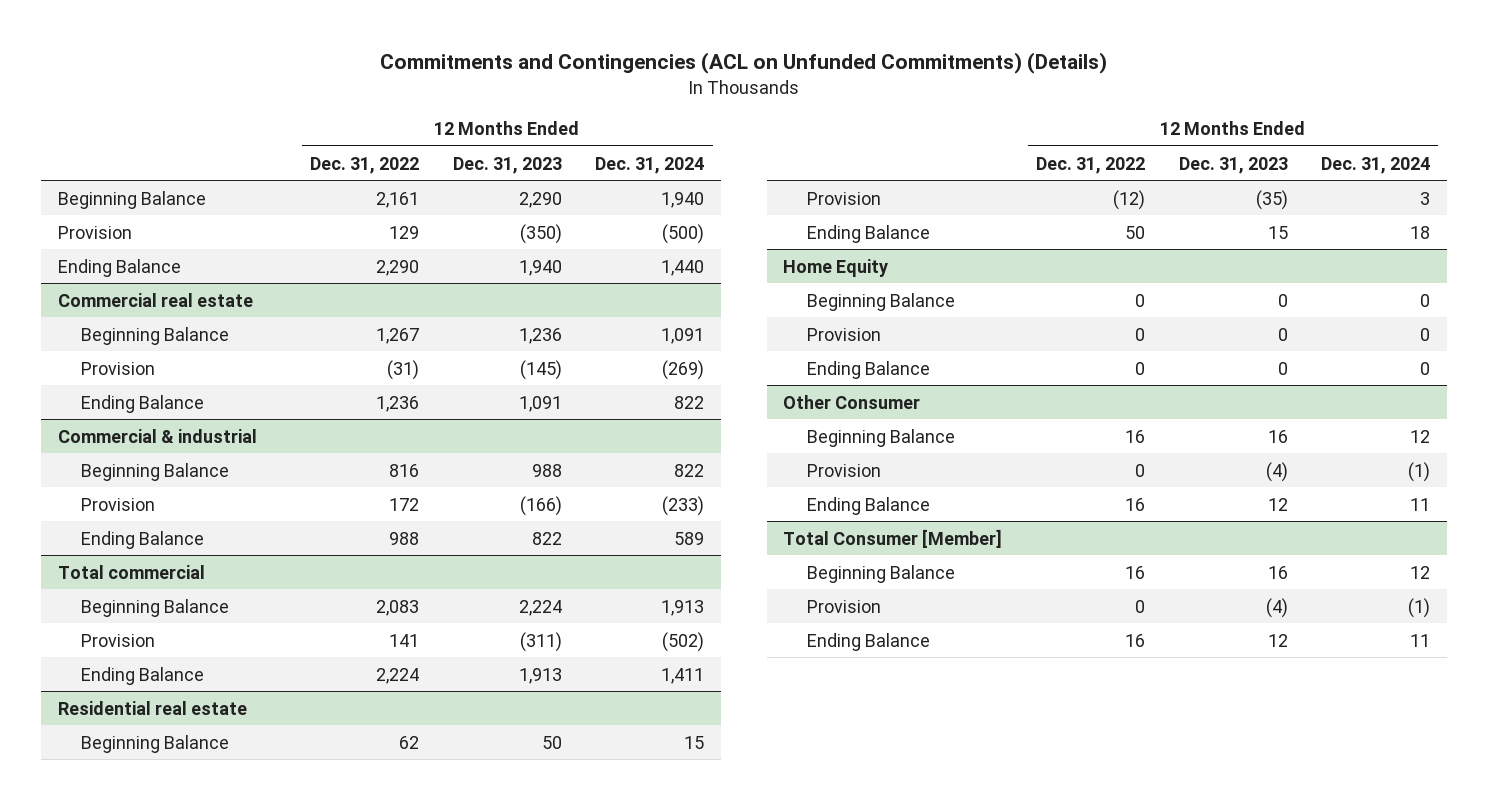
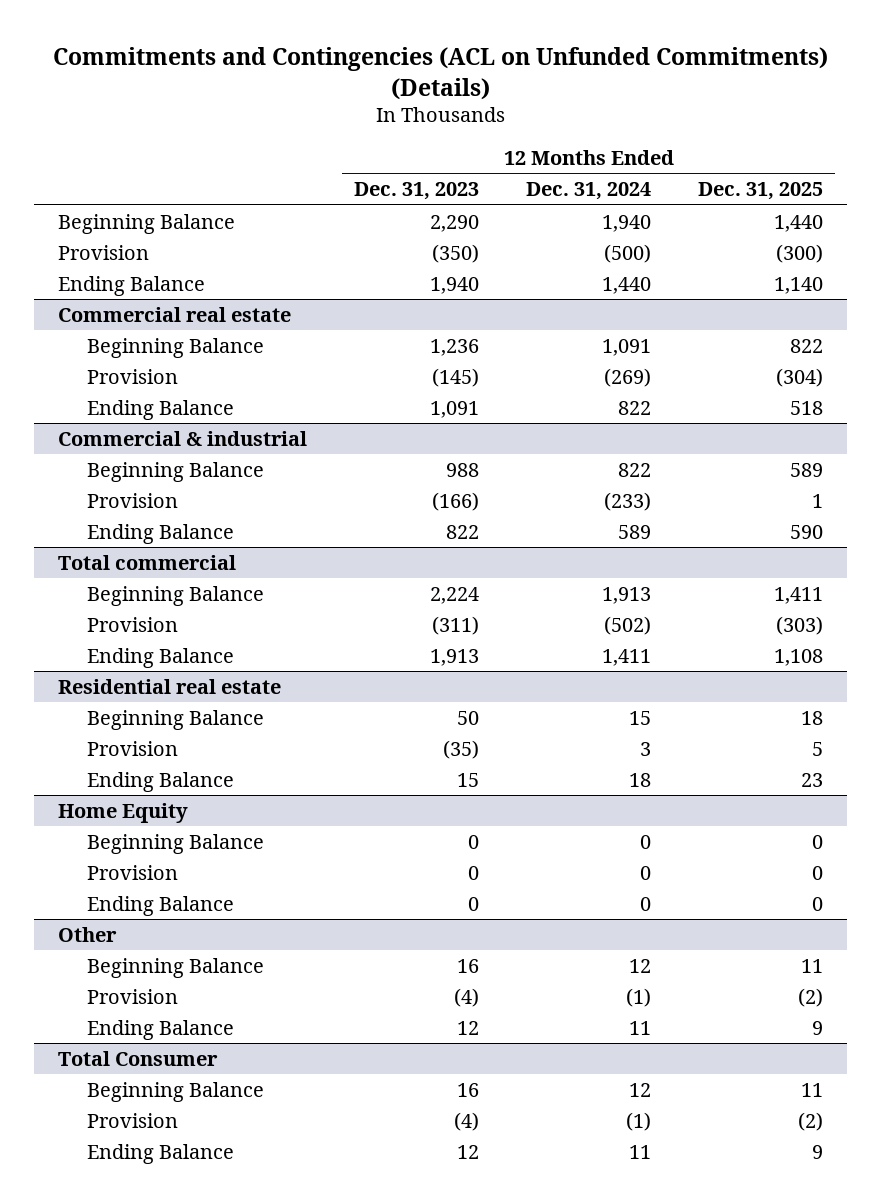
- | 12 Months Ended Dec. 31, 2022 | 12 Months Ended Dec. 31, 2023 | 12 Months Ended Dec. 31, 2024
+ | 12 Months Ended Dec. 31, 2023 | 12 Months Ended Dec. 31, 2024 | 12 Months Ended Dec. 31, 2025
- Other Consumer
+ Other
- Total Consumer [Member]
+ Total Consumer

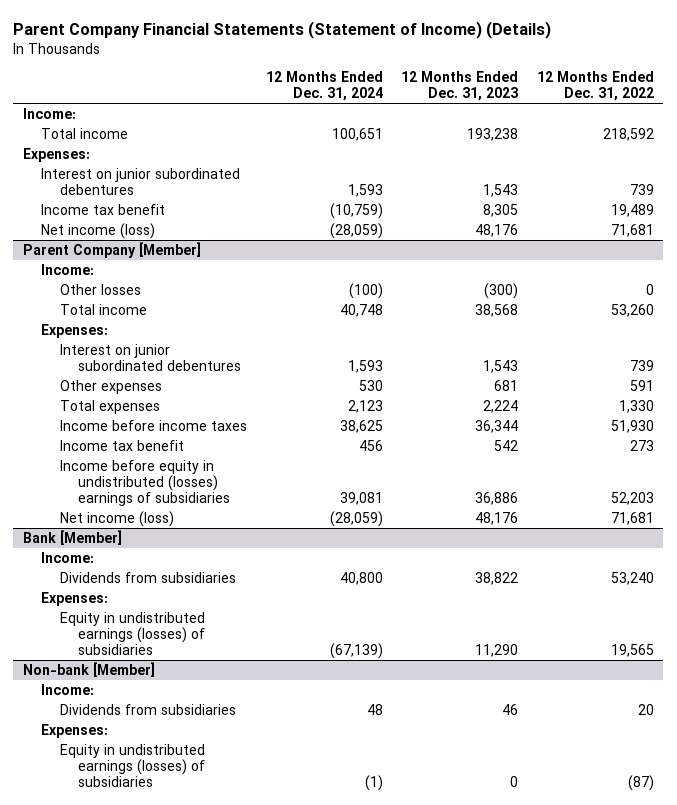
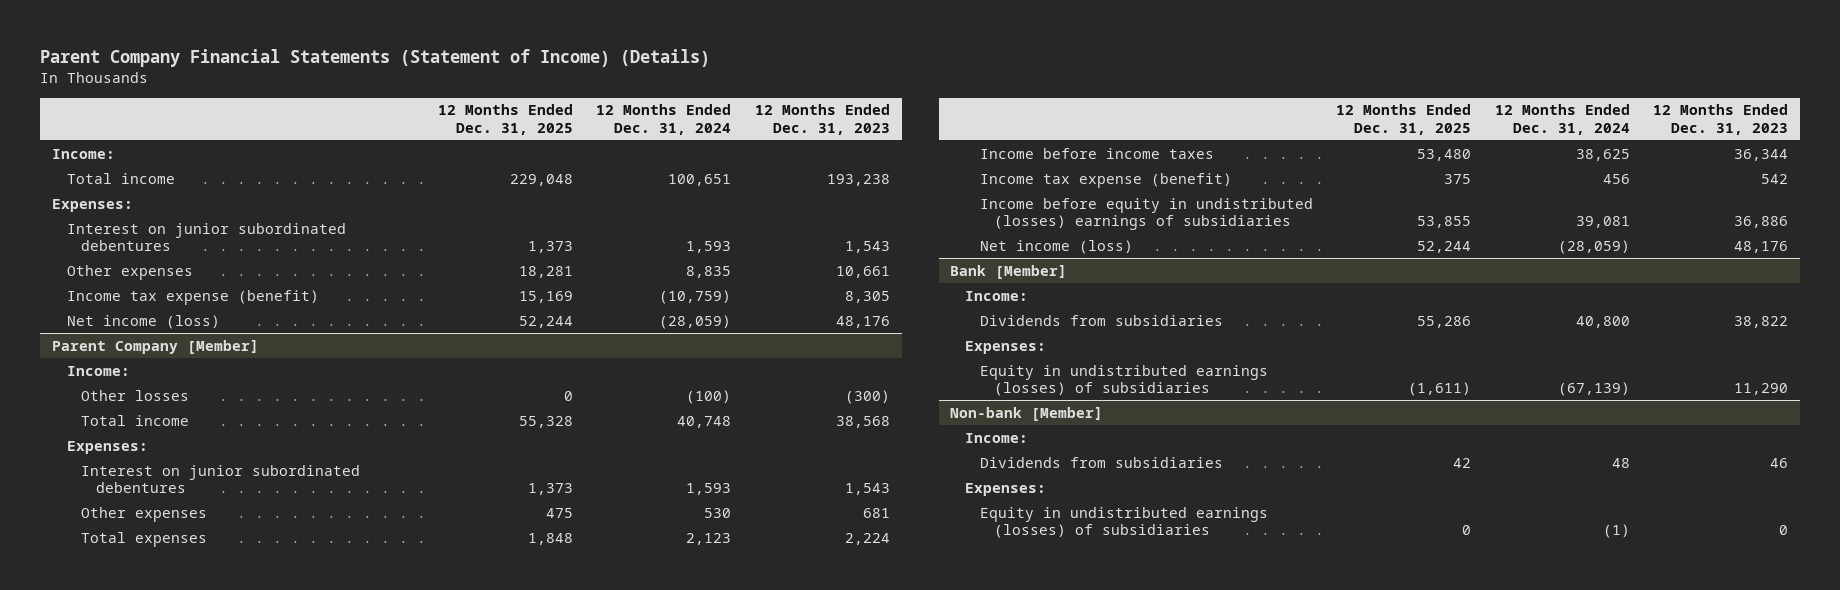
- | 12 Months Ended Dec. 31, 2024 | 12 Months Ended Dec. 31, 2023 | 12 Months Ended Dec. 31, 2022
+ | 12 Months Ended Dec. 31, 2025 | 12 Months Ended Dec. 31, 2024 | 12 Months Ended Dec. 31, 2023
- Income tax benefit | (10,759) | 8,305 | 19,489
+ Other expenses | 18,281 | 8,835 | 10,661
+ Income tax expense (benefit) | 15,169 | (10,759) | 8,305
@ Parent Company [Member]
- Income tax benefit | 456 | 542 | 273
+ Income tax expense (benefit) | 375 | 456 | 542

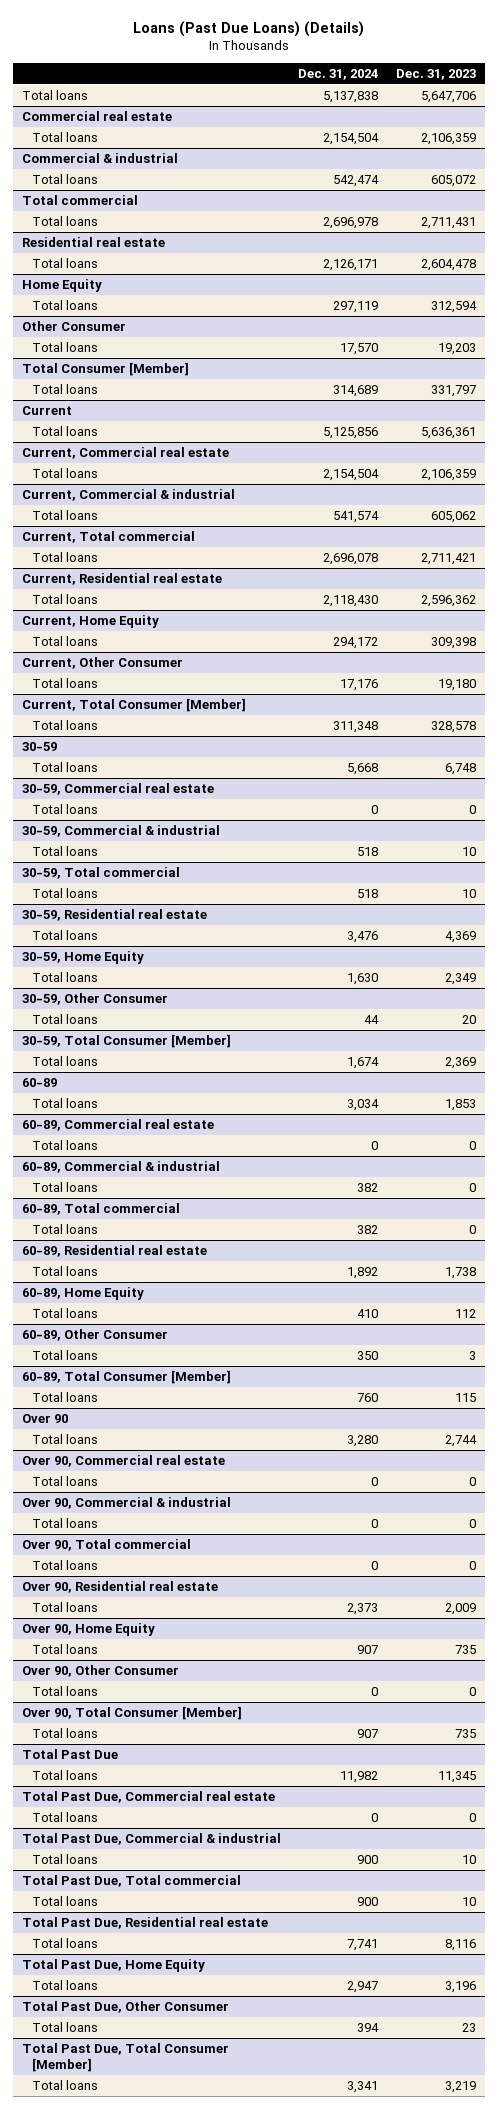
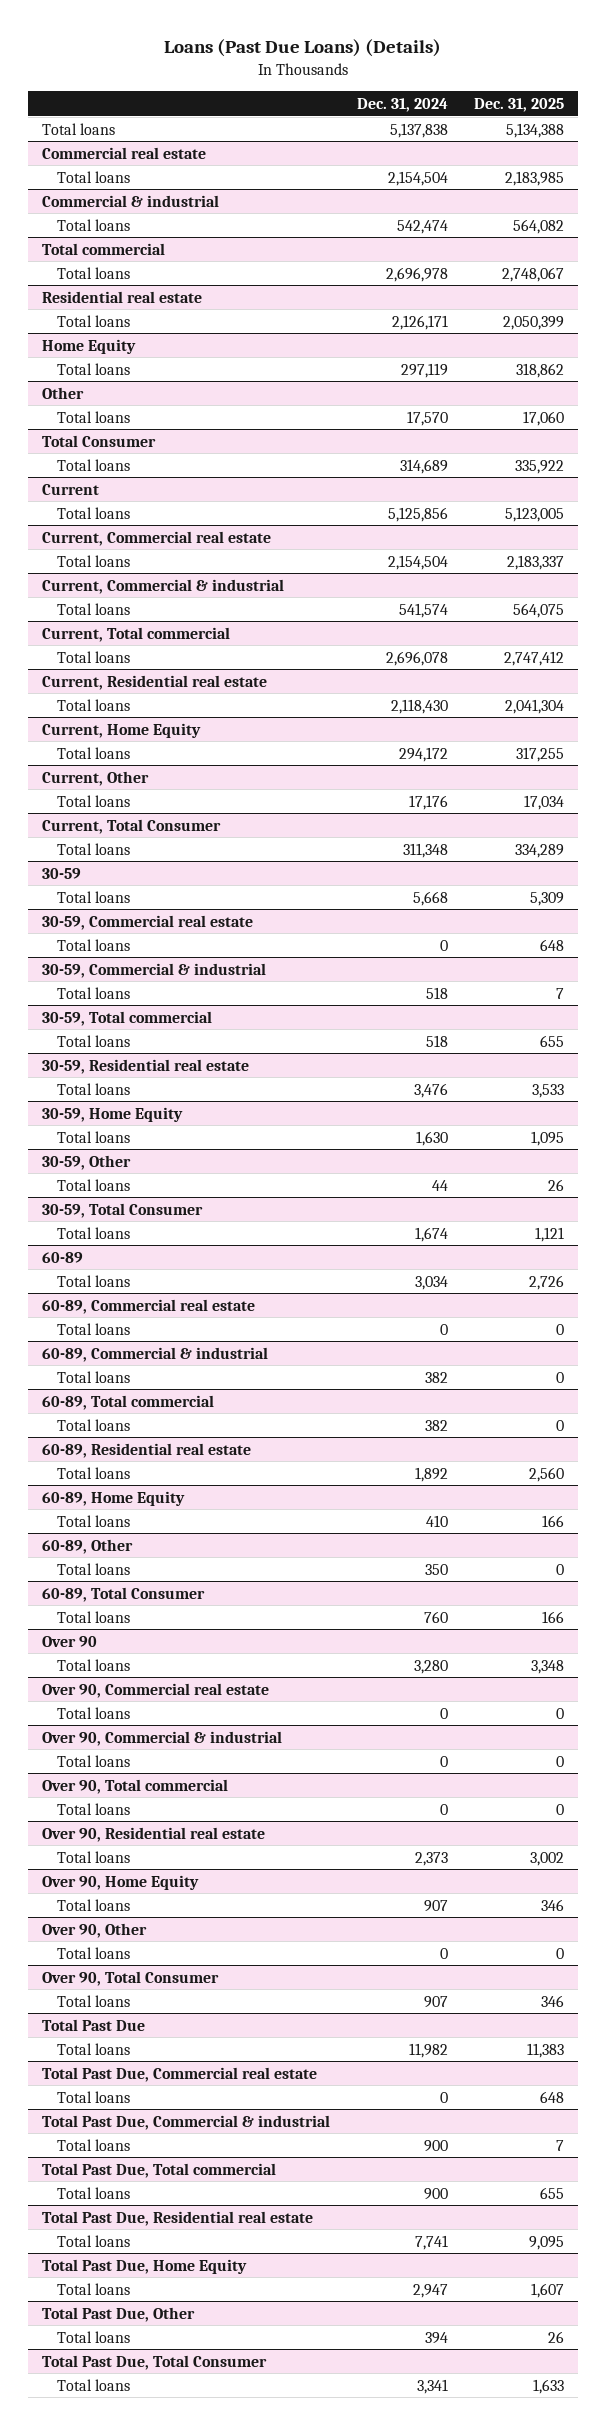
- | Dec. 31, 2024 | Dec. 31, 2023
+ | Dec. 31, 2024 | Dec. 31, 2025
- Other Consumer
+ Other
- Total Consumer [Member]
+ Total Consumer
- Current, Other Consumer
+ Current, Other
- Current, Total Consumer [Member]
+ Current, Total Consumer
- 30-59, Other Consumer
+ 30-59, Other
- 30-59, Total Consumer [Member]
+ 30-59, Total Consumer
- 60-89, Other Consumer
+ 60-89, Other
- 60-89, Total Consumer [Member]
+ 60-89, Total Consumer
- Over 90, Other Consumer
+ Over 90, Other
- Over 90, Total Consumer [Member]
+ Over 90, Total Consumer
- Total Past Due, Other Consumer
+ Total Past Due, Other
- Total Past Due, Total Consumer [Member]
+ Total Past Due, Total Consumer

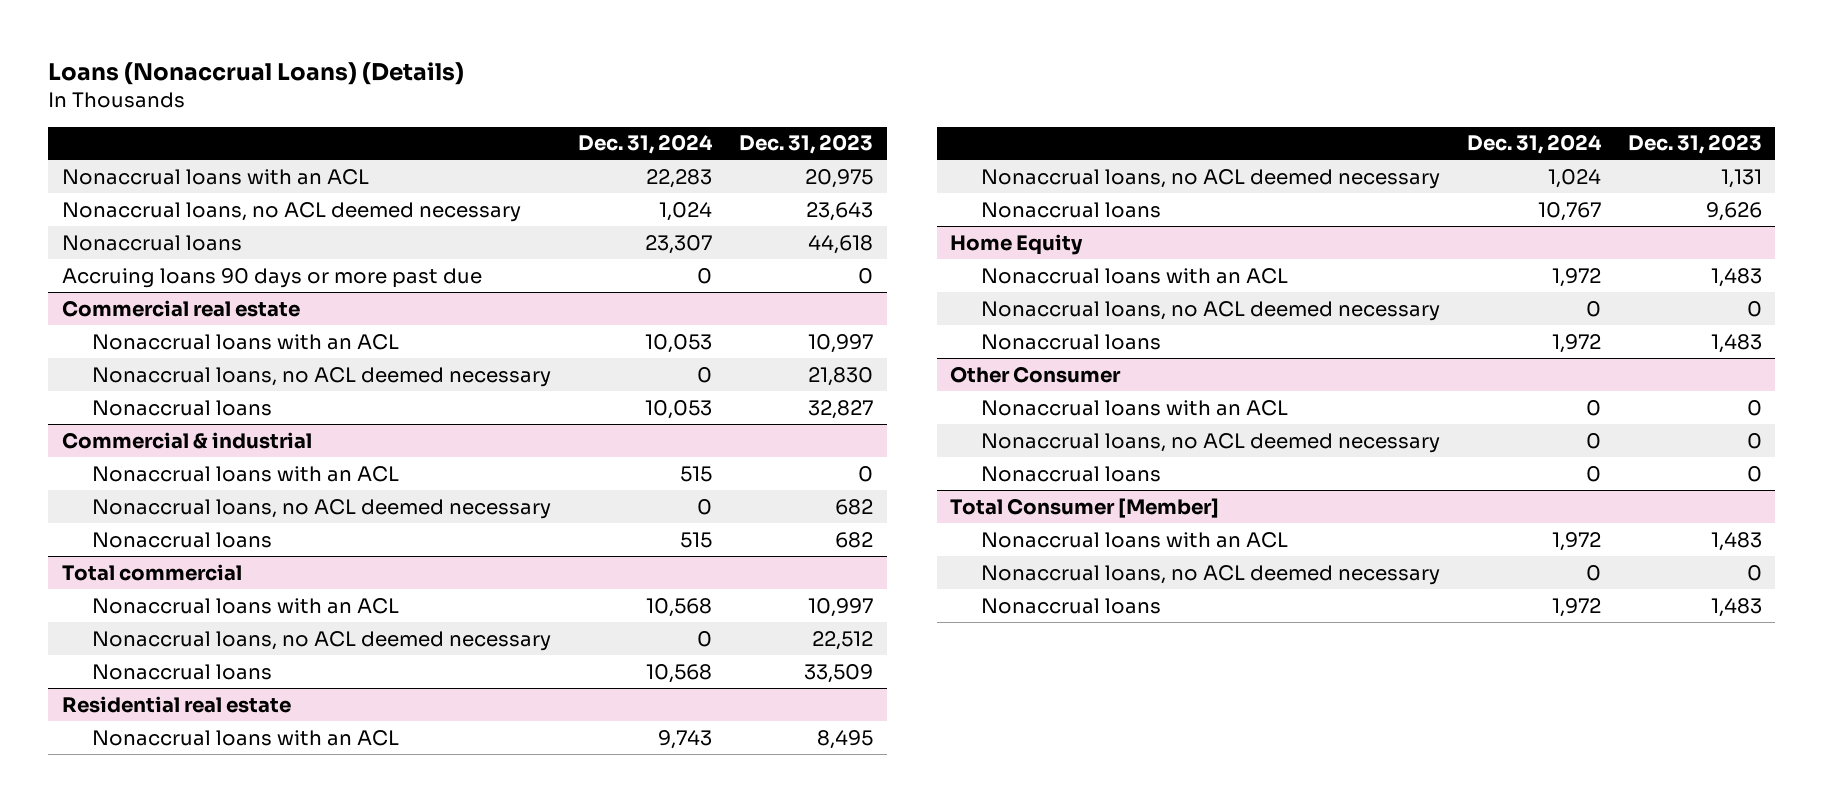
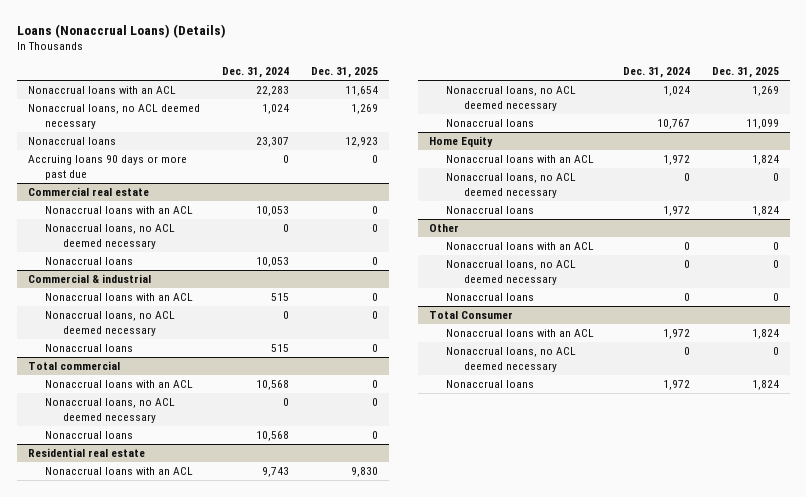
- | Dec. 31, 2024 | Dec. 31, 2023
+ | Dec. 31, 2024 | Dec. 31, 2025
- Other Consumer
+ Other
- Total Consumer [Member]
+ Total Consumer

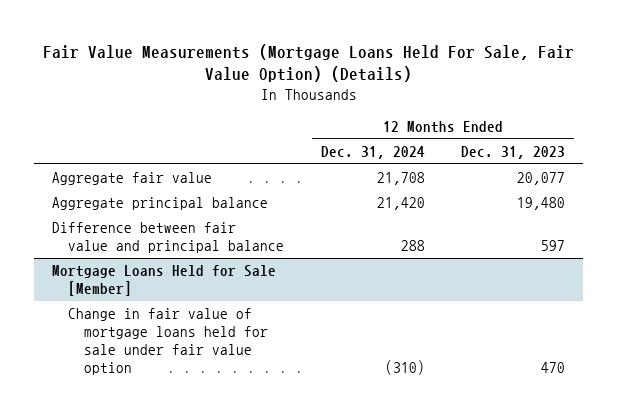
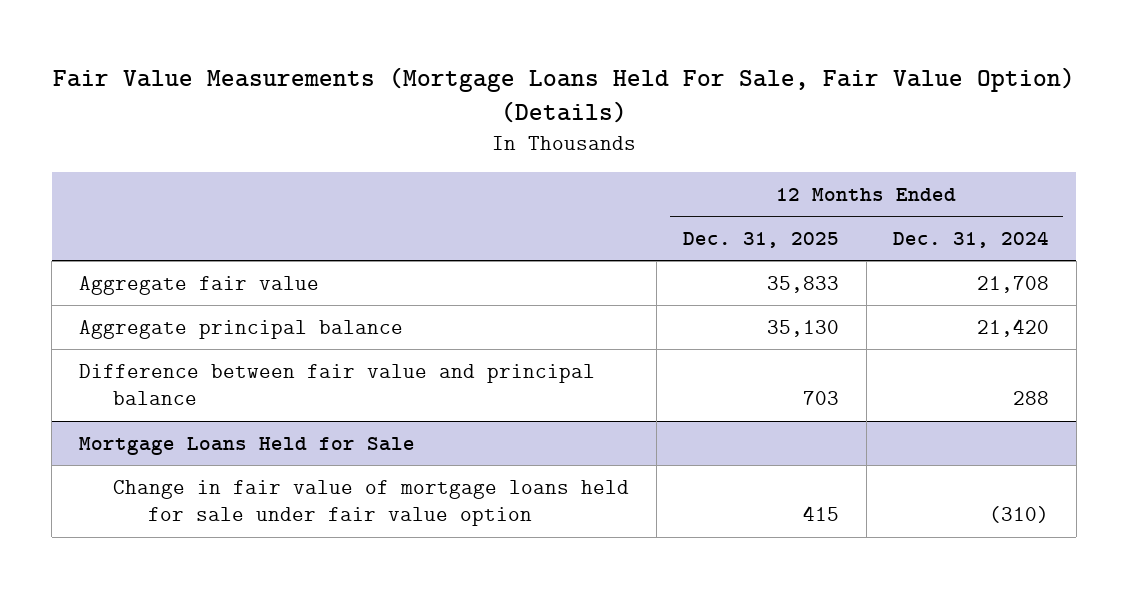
- | 12 Months Ended Dec. 31, 2024 | 12 Months Ended Dec. 31, 2023
+ | 12 Months Ended Dec. 31, 2025 | 12 Months Ended Dec. 31, 2024
- Mortgage Loans Held for Sale [Member]
+ Mortgage Loans Held for Sale

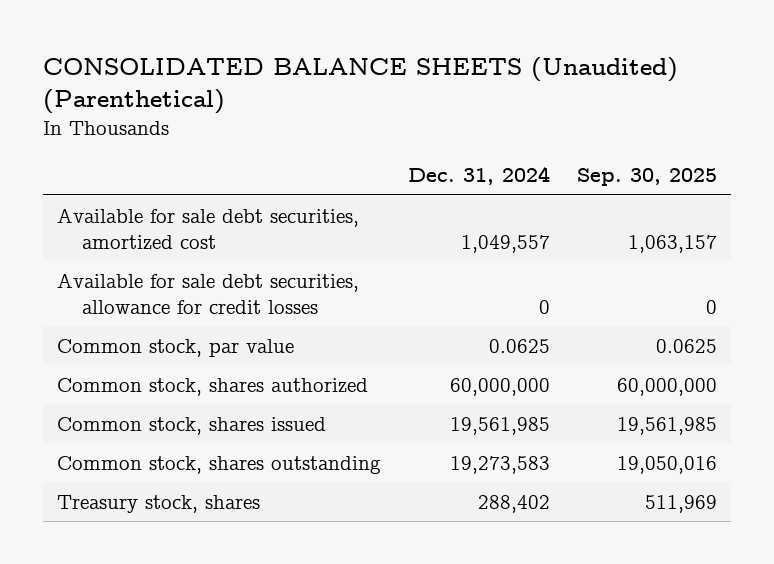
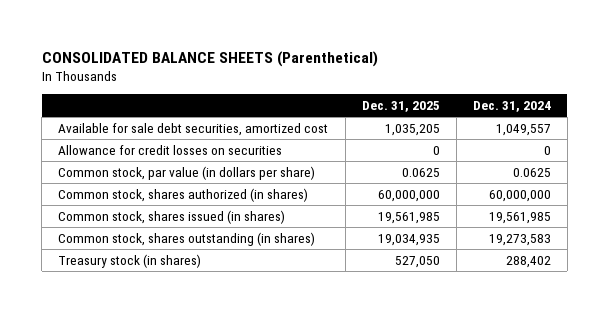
- CONSOLIDATED BALANCE SHEETS (Unaudited) (Parenthetical)
+ CONSOLIDATED BALANCE SHEETS (Parenthetical)
- | Dec. 31, 2024 | Sep. 30, 2025
+ | Dec. 31, 2025 | Dec. 31, 2024
- Available for sale debt securities, allowance for credit losses | 0 | 0
- Common stock, par value | 0.0625 | 0.0625
- Common stock, shares authorized | 60,000,000 | 60,000,000
- Common stock, shares issued | 19,561,985 | 19,561,985
- Common stock, shares outstanding | 19,273,583 | 19,050,016
- Treasury stock, shares | 288,402 | 511,969
+ Allowance for credit losses on securities | 0 | 0
+ Common stock, par value (in dollars per share) | 0.0625 | 0.0625
+ Common stock, shares authorized (in shares) | 60,000,000 | 60,000,000
+ Common stock, shares issued (in shares) | 19,561,985 | 19,561,985
+ Common stock, shares outstanding (in shares) | 19,034,935 | 19,273,583
+ Treasury stock (in shares) | 527,050 | 288,402

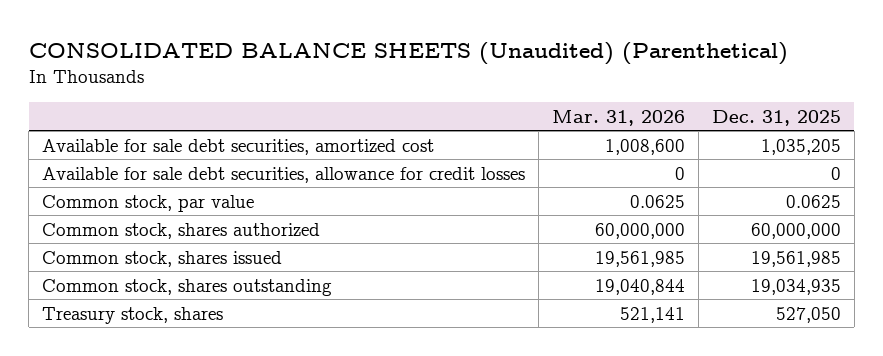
- CONSOLIDATED BALANCE SHEETS (Parenthetical)
+ CONSOLIDATED BALANCE SHEETS (Unaudited) (Parenthetical)
- | Dec. 31, 2025 | Dec. 31, 2024
+ | Mar. 31, 2026 | Dec. 31, 2025
- Allowance for credit losses on securities | 0 | 0
- Common stock, par value (in dollars per share) | 0.0625 | 0.0625
- Common stock, shares authorized (in shares) | 60,000,000 | 60,000,000
- Common stock, shares issued (in shares) | 19,561,985 | 19,561,985
- Common stock, shares outstanding (in shares) | 19,034,935 | 19,273,583
- Treasury stock (in shares) | 527,050 | 288,402
+ Available for sale debt securities, allowance for credit losses | 0 | 0
+ Common stock, par value | 0.0625 | 0.0625
+ Common stock, shares authorized | 60,000,000 | 60,000,000
+ Common stock, shares issued | 19,561,985 | 19,561,985
+ Common stock, shares outstanding | 19,040,844 | 19,034,935
+ Treasury stock, shares | 521,141 | 527,050

